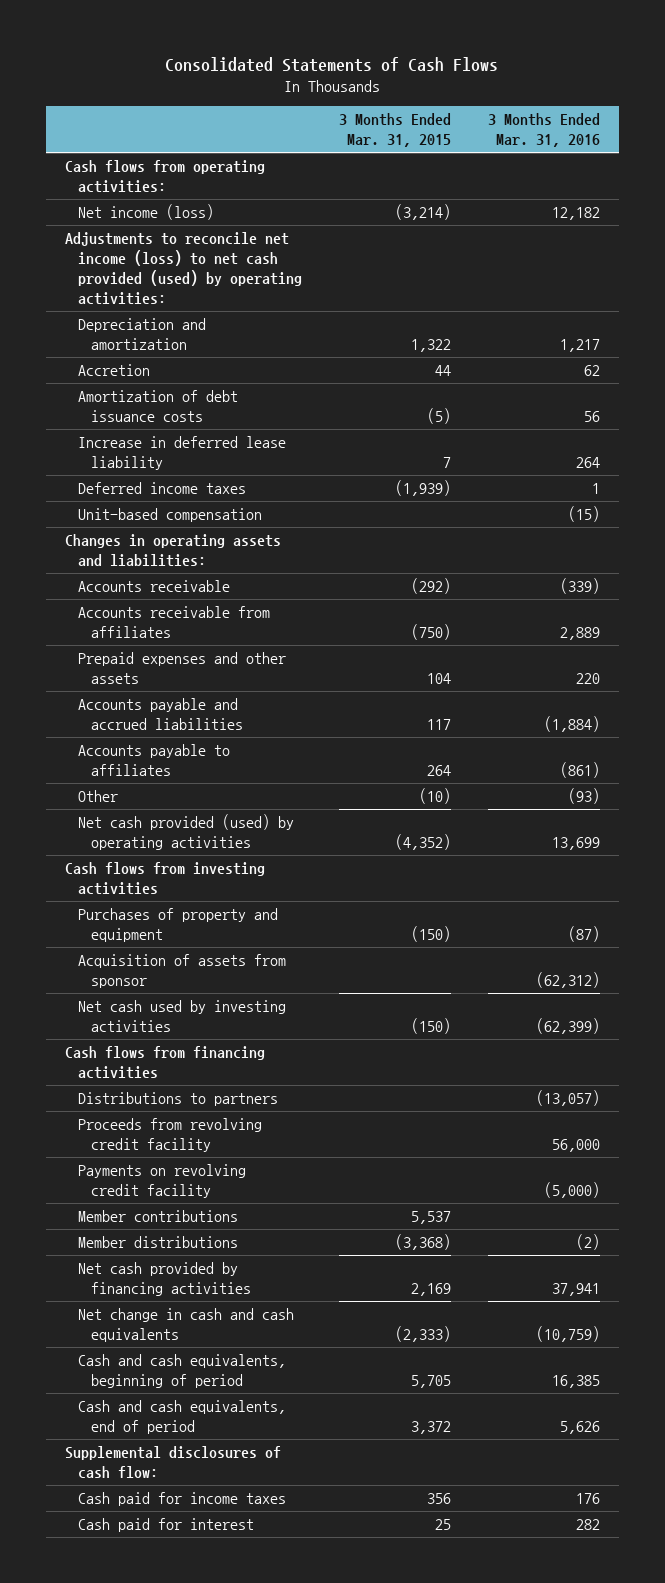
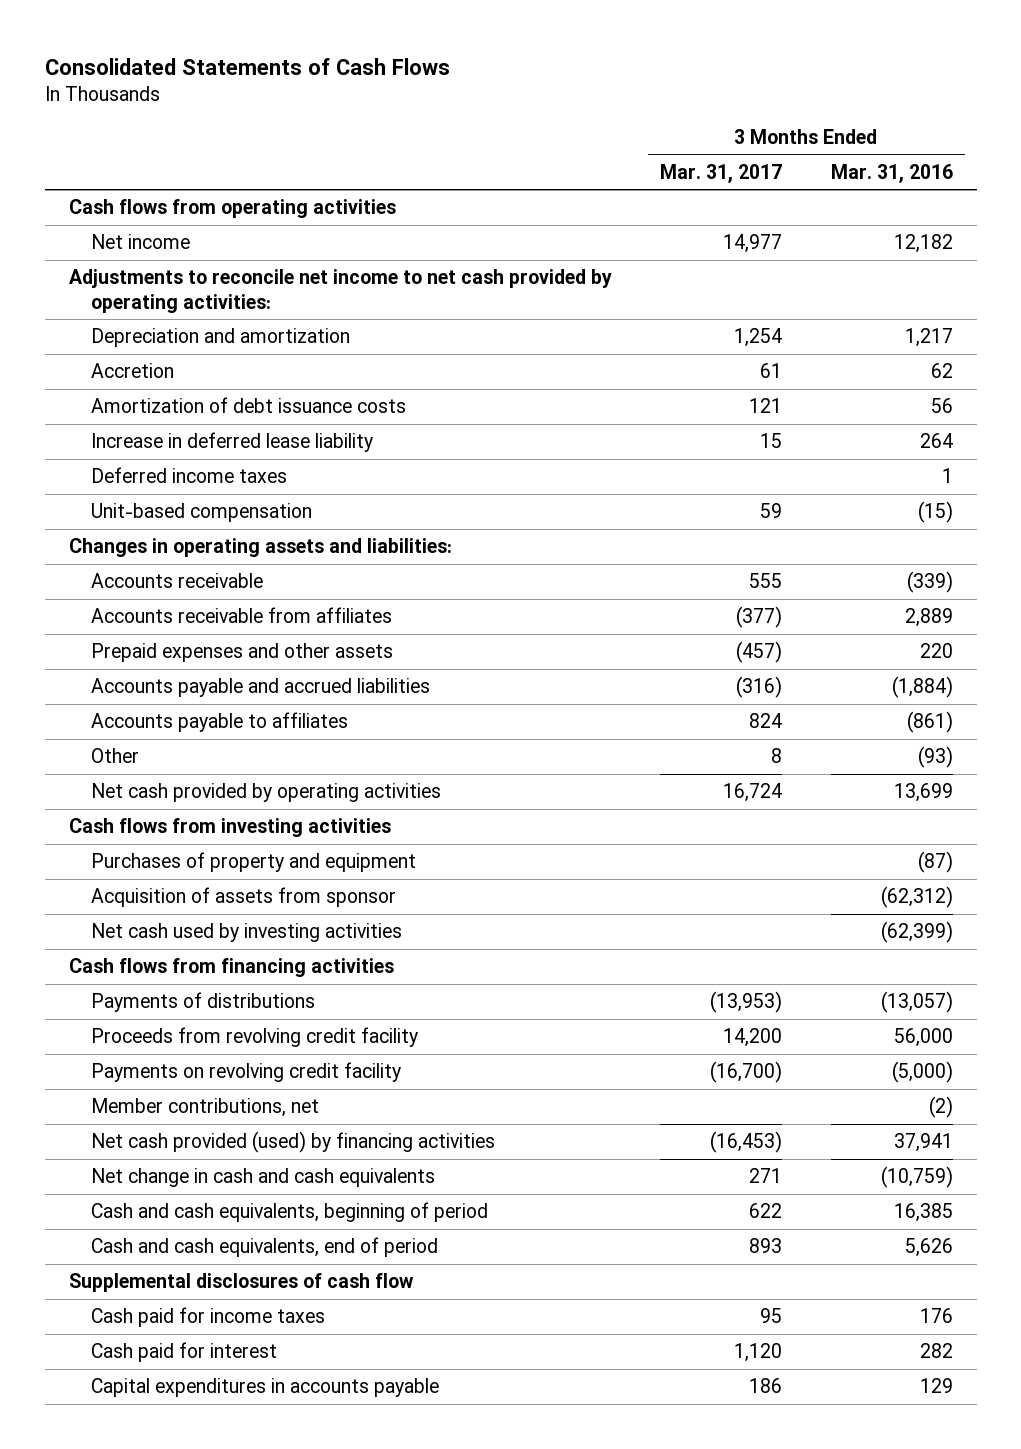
- | 3 Months Ended Mar. 31, 2015 | 3 Months Ended Mar. 31, 2016
+ | 3 Months Ended Mar. 31, 2017 | 3 Months Ended Mar. 31, 2016
- Cash flows from operating activities:
- Net income (loss) | (3,214) | 12,182
- Adjustments to reconcile net income (loss) to net cash provided (used) by operating activities:
+ Cash flows from operating activities
+ Net income | 14,977 | 12,182
+ Adjustments to reconcile net income to net cash provided by operating activities:
- Net cash provided (used) by operating activities | (4,352) | 13,699
+ Net cash provided by operating activities | 16,724 | 13,699
- Distributions to partners | | (13,057)
+ Payments of distributions | (13,953) | (13,057)
- Member contributions | 5,537 |
- Member distributions | (3,368) | (2)
- Net cash provided by financing activities | 2,169 | 37,941
+ Member contributions, net | | (2)
+ Net cash provided (used) by financing activities | (16,453) | 37,941
- Supplemental disclosures of cash flow:
+ Supplemental disclosures of cash flow
+ Capital expenditures in accounts payable | 186 | 129

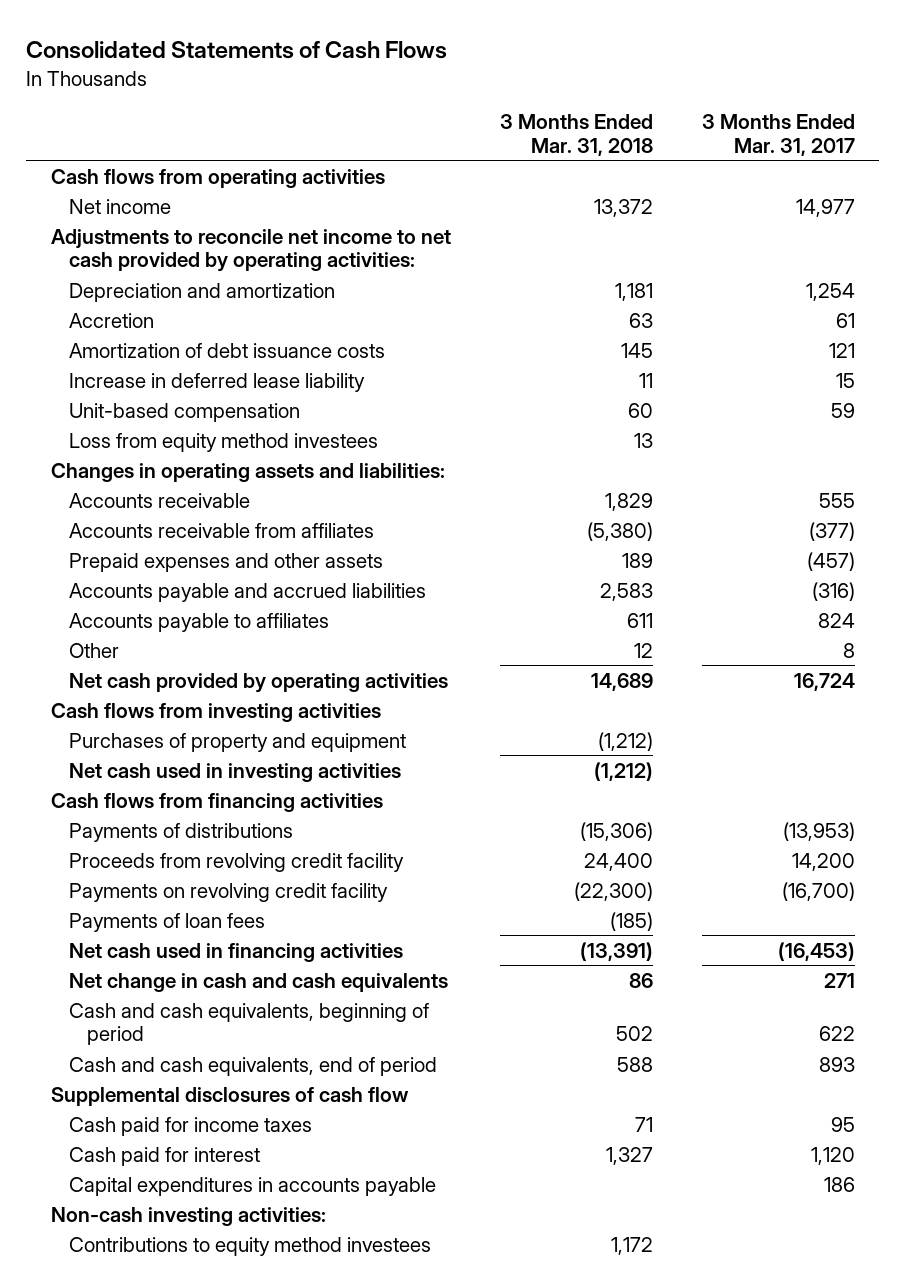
- | 3 Months Ended Mar. 31, 2017 | 3 Months Ended Mar. 31, 2016
+ | 3 Months Ended Mar. 31, 2018 | 3 Months Ended Mar. 31, 2017
- Deferred income taxes | | 1
+ Loss from equity method investees | 13 |
- Acquisition of assets from sponsor | | (62,312)
- Net cash used by investing activities | | (62,399)
+ Net cash used in investing activities | (1,212) |
- Member contributions, net | | (2)
- Net cash provided (used) by financing activities | (16,453) | 37,941
+ Payments of loan fees | (185) |
+ Net cash used in financing activities | (13,391) | (16,453)
+ Non-cash investing activities:
+ Contributions to equity method investees | 1,172 |

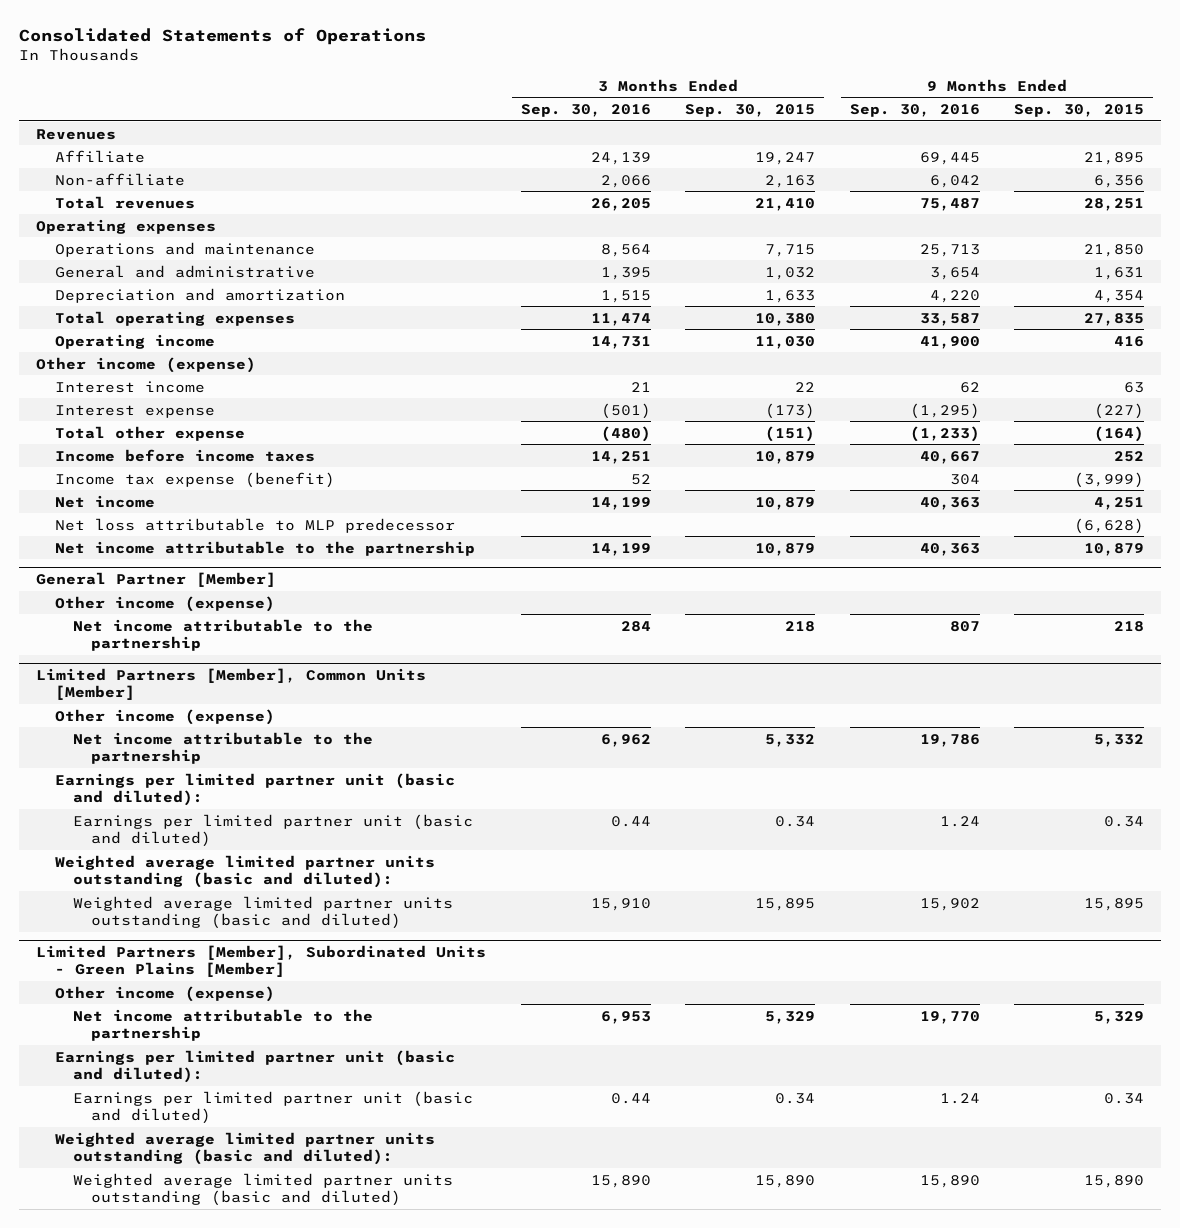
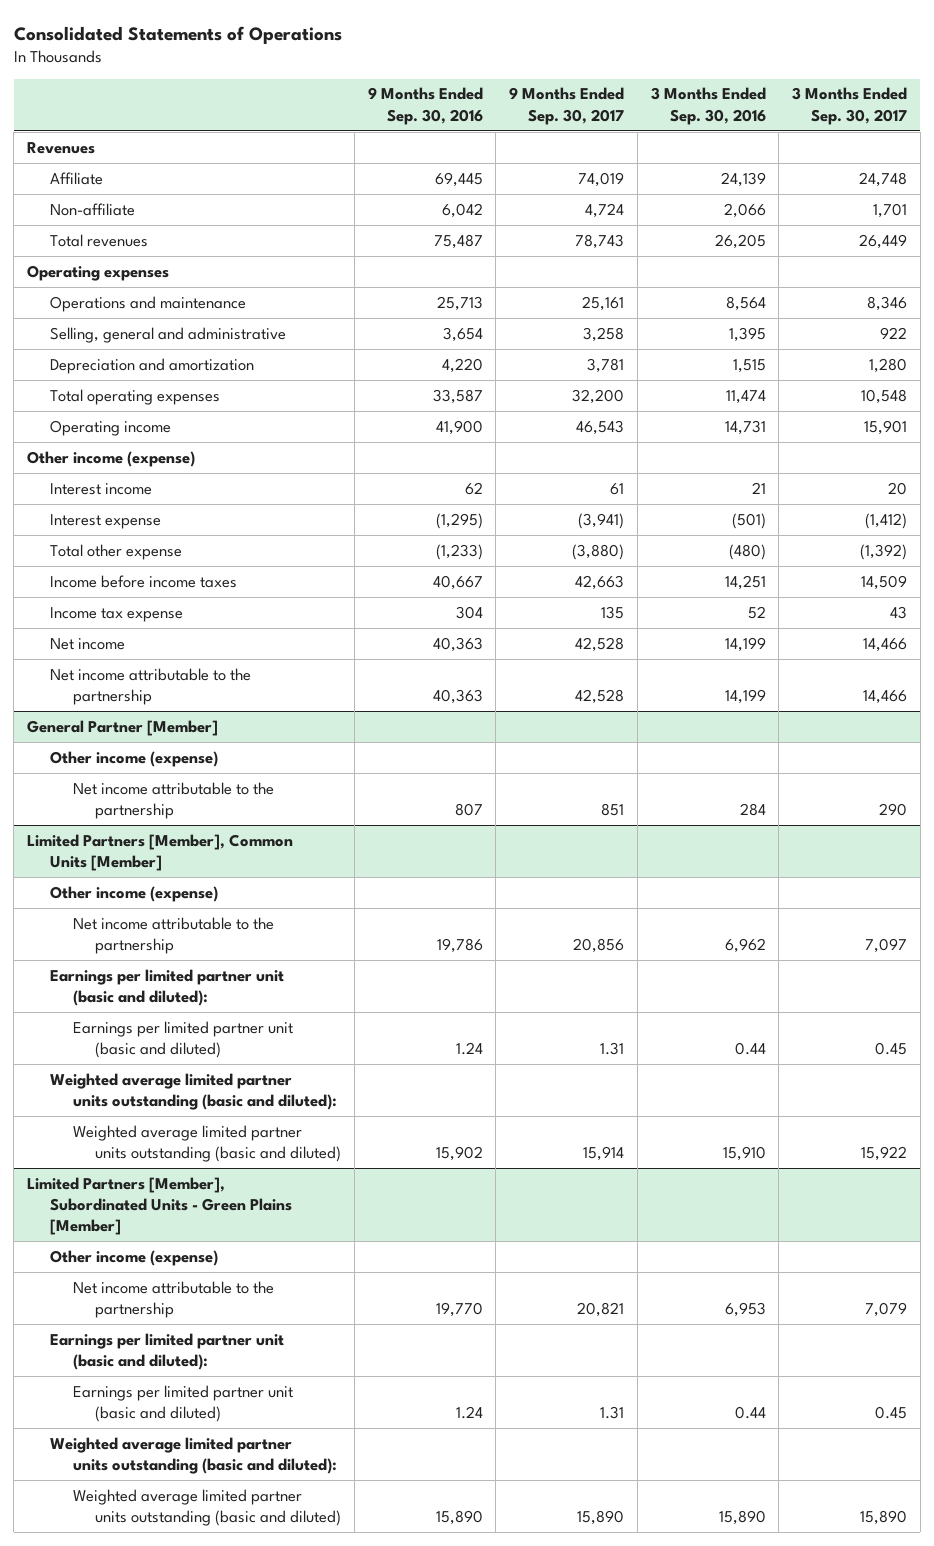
- | 3 Months Ended Sep. 30, 2016 | 3 Months Ended Sep. 30, 2015 | 9 Months Ended Sep. 30, 2016 | 9 Months Ended Sep. 30, 2015
+ | 9 Months Ended Sep. 30, 2016 | 9 Months Ended Sep. 30, 2017 | 3 Months Ended Sep. 30, 2016 | 3 Months Ended Sep. 30, 2017
- General and administrative | 1,395 | 1,032 | 3,654 | 1,631
+ Selling, general and administrative | 3,654 | 3,258 | 1,395 | 922
- Income tax expense (benefit) | 52 | | 304 | (3,999)
+ Income tax expense | 304 | 135 | 52 | 43
- Net loss attributable to MLP predecessor | | | | (6,628)

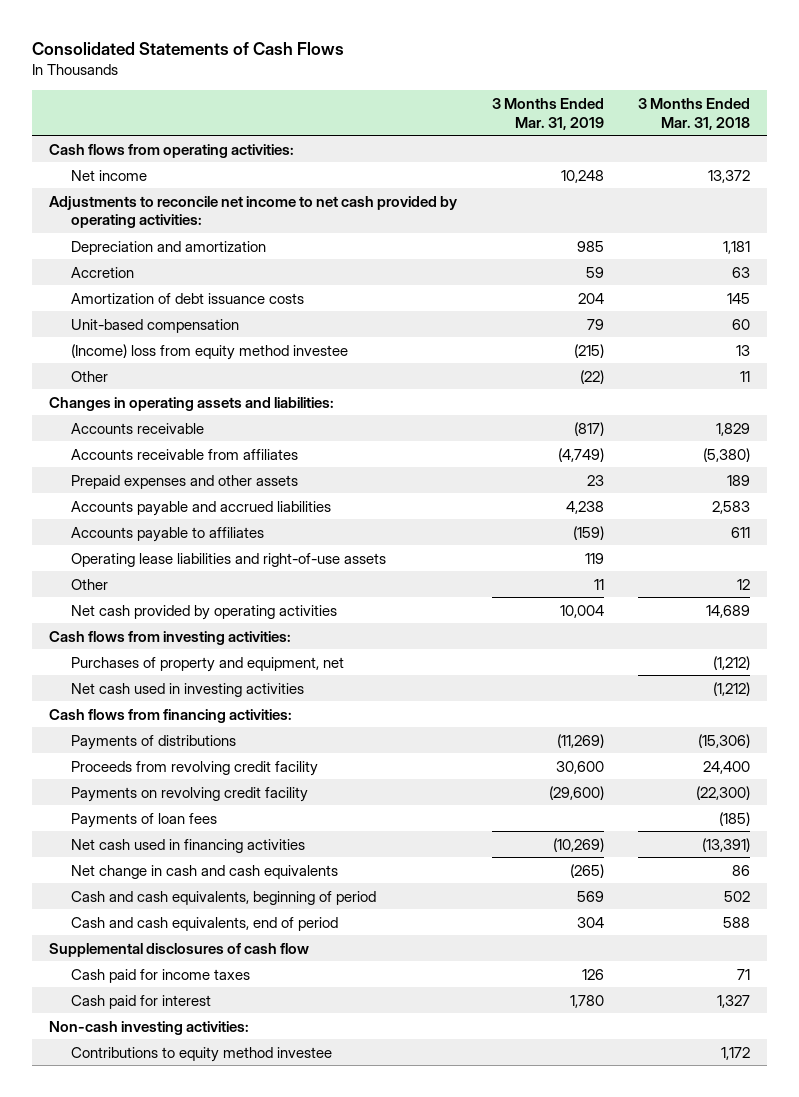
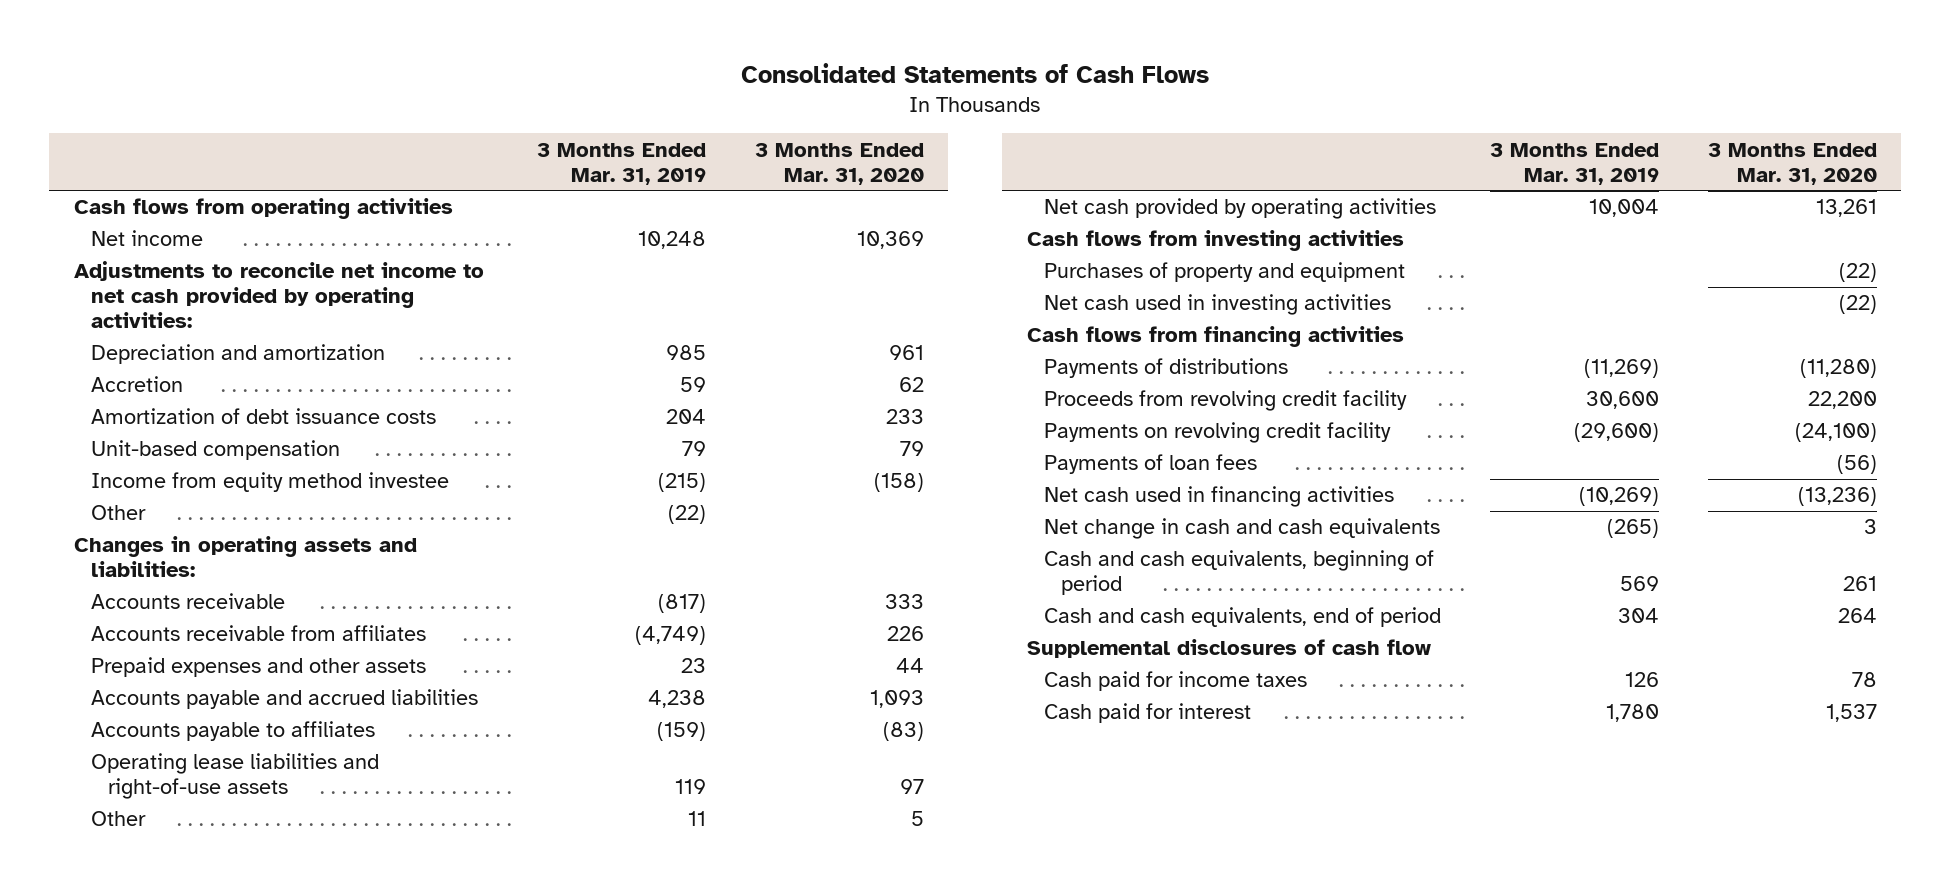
- | 3 Months Ended Mar. 31, 2019 | 3 Months Ended Mar. 31, 2018
+ | 3 Months Ended Mar. 31, 2019 | 3 Months Ended Mar. 31, 2020
- Cash flows from operating activities:
+ Cash flows from operating activities
- (Income) loss from equity method investee | (215) | 13
+ Income from equity method investee | (215) | (158)
- Cash flows from investing activities:
- Purchases of property and equipment, net | | (1,212)
+ Cash flows from investing activities
+ Purchases of property and equipment | | (22)
- Cash flows from financing activities:
+ Cash flows from financing activities
- Non-cash investing activities:
- Contributions to equity method investee | | 1,172

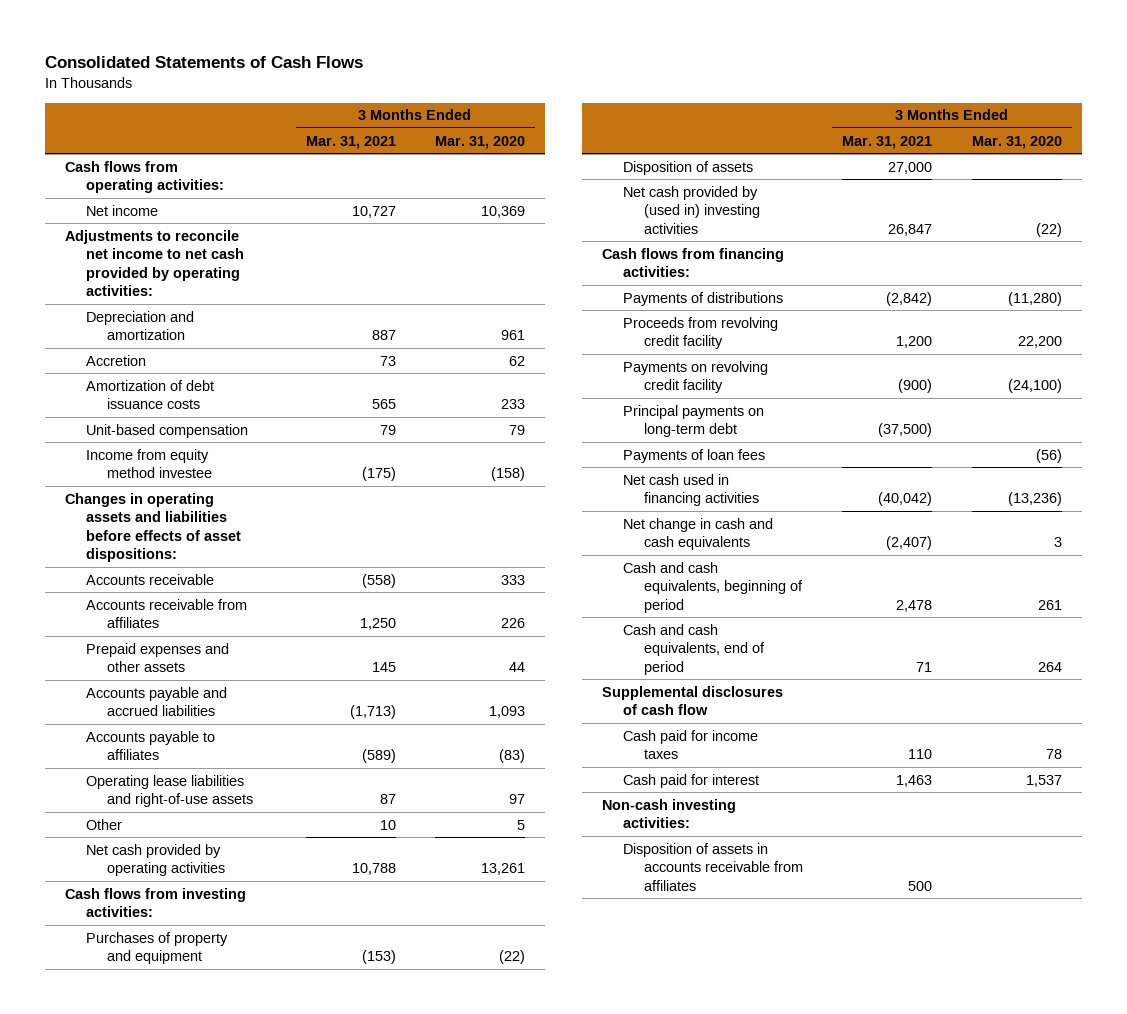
- | 3 Months Ended Mar. 31, 2019 | 3 Months Ended Mar. 31, 2020
+ | 3 Months Ended Mar. 31, 2021 | 3 Months Ended Mar. 31, 2020
- Cash flows from operating activities
+ Cash flows from operating activities:
- Other | (22) |
- Changes in operating assets and liabilities:
+ Changes in operating assets and liabilities before effects of asset dispositions:
- Cash flows from investing activities
+ Cash flows from investing activities:
- Net cash used in investing activities | | (22)
- Cash flows from financing activities
+ Disposition of assets | 27,000 |
+ Net cash provided by (used in) investing activities | 26,847 | (22)
+ Cash flows from financing activities:
+ Principal payments on long-term debt | (37,500) |
+ Non-cash investing activities:
+ Disposition of assets in accounts receivable from affiliates | 500 |

